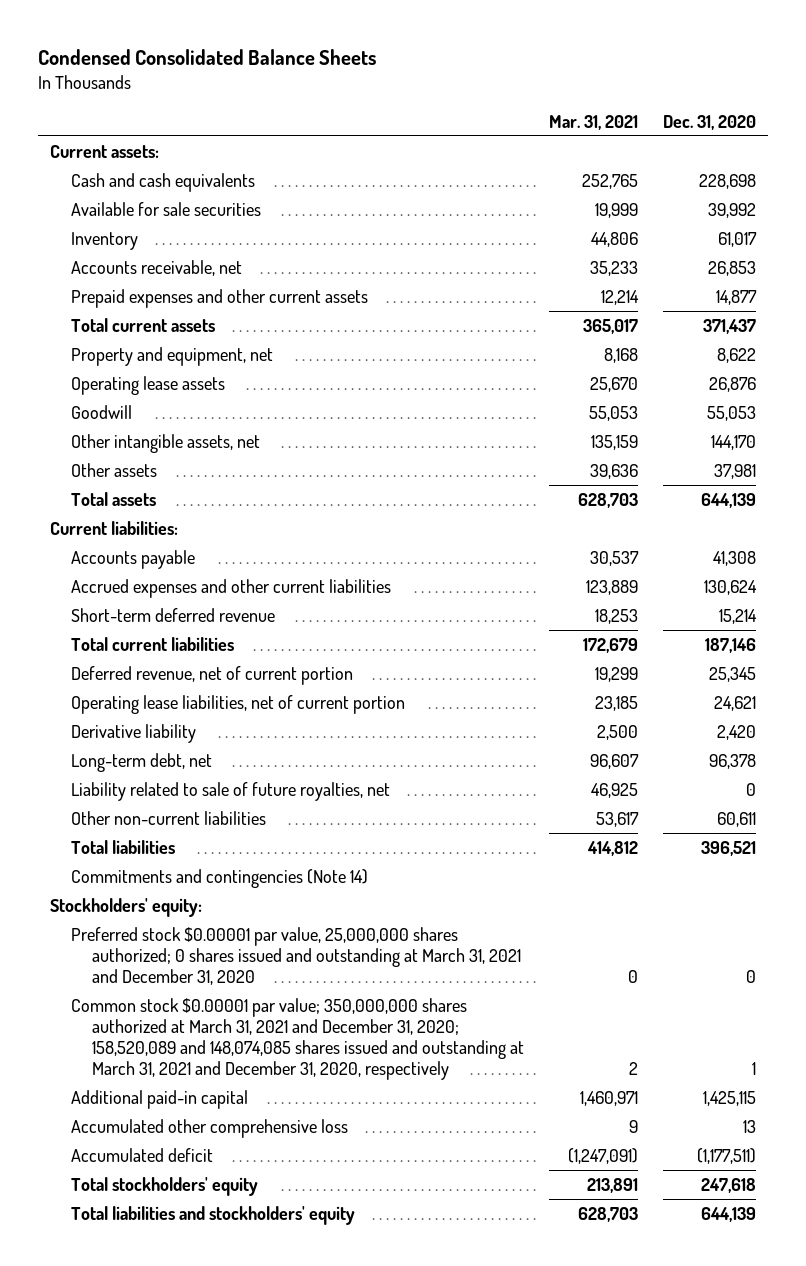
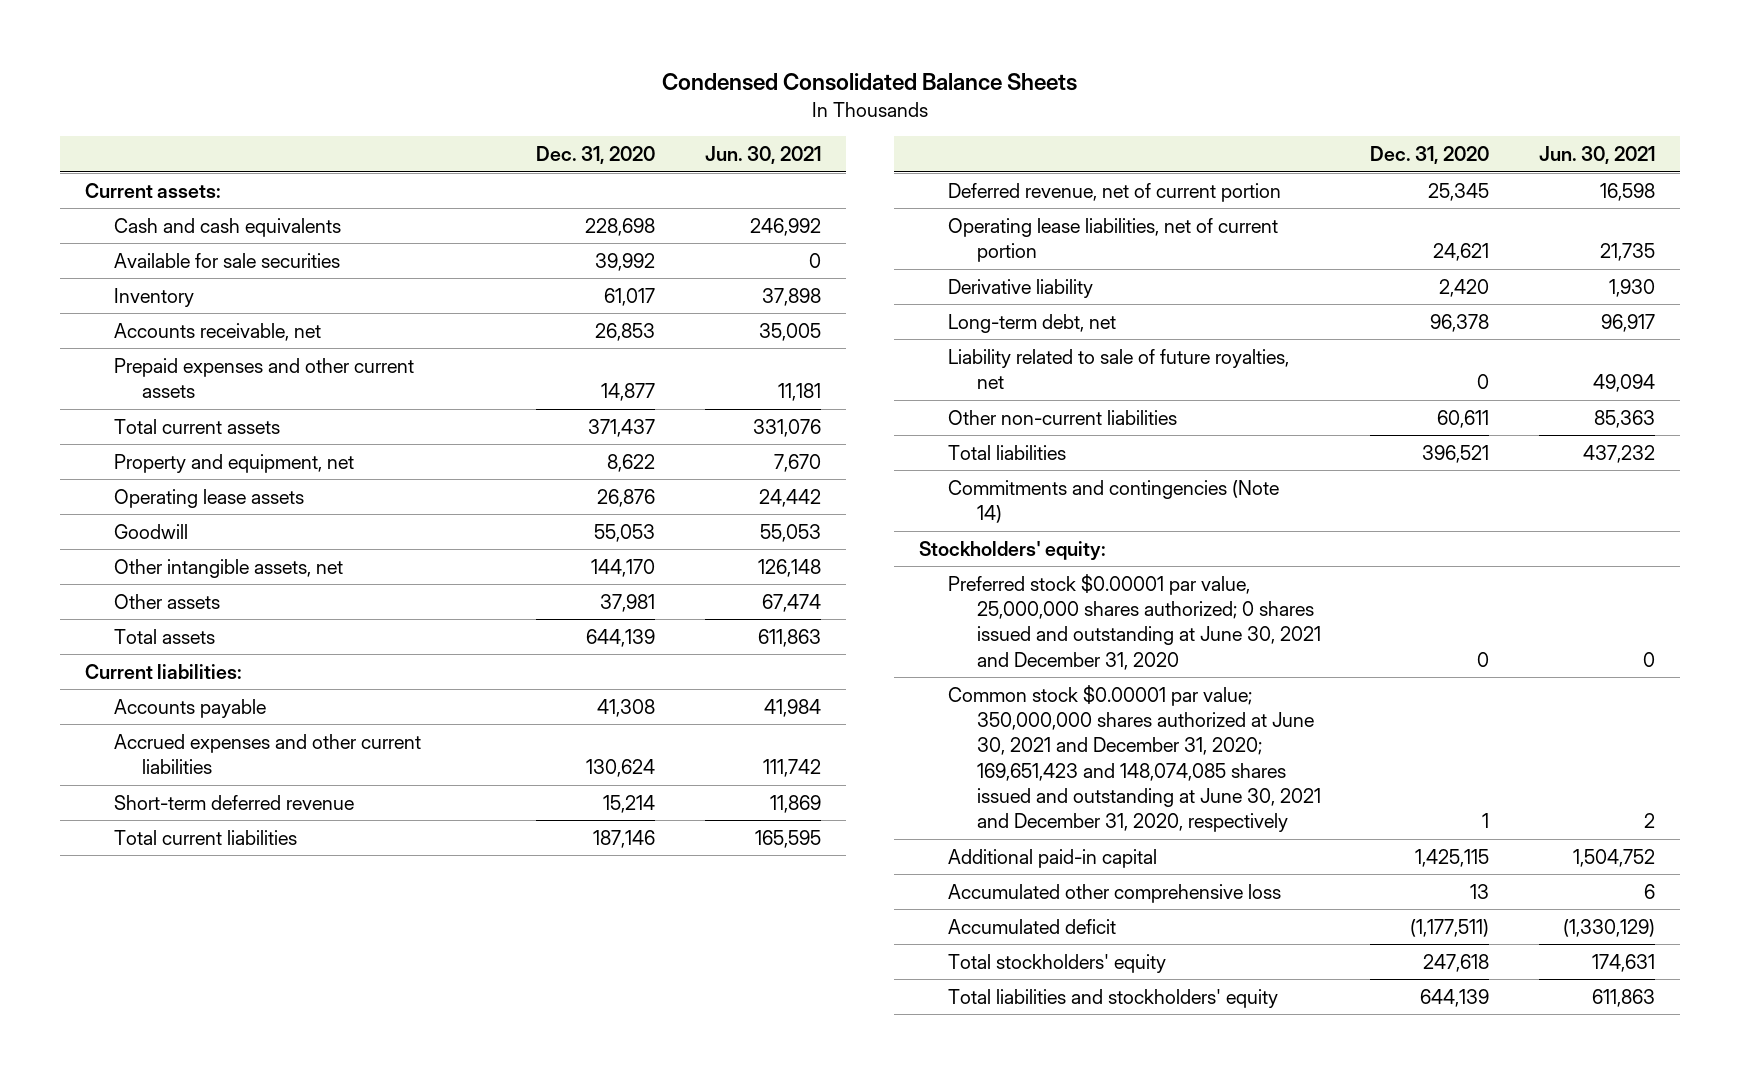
- | Mar. 31, 2021 | Dec. 31, 2020
+ | Dec. 31, 2020 | Jun. 30, 2021
- Preferred stock $0.00001 par value, 25,000,000 shares authorized; 0 shares issued and outstanding at March 31, 2021 and December 31, 2020 | 0 | 0
- Common stock $0.00001 par value; 350,000,000 shares authorized at March 31, 2021 and December 31, 2020; 158,520,089 and 148,074,085 shares issued and outstanding at March 31, 2021 and December 31, 2020, respectively | 2 | 1
+ Preferred stock $0.00001 par value, 25,000,000 shares authorized; 0 shares issued and outstanding at June 30, 2021 and December 31, 2020 | 0 | 0
+ Common stock $0.00001 par value; 350,000,000 shares authorized at June 30, 2021 and December 31, 2020; 169,651,423 and 148,074,085 shares issued and outstanding at June 30, 2021 and December 31, 2020, respectively | 1 | 2

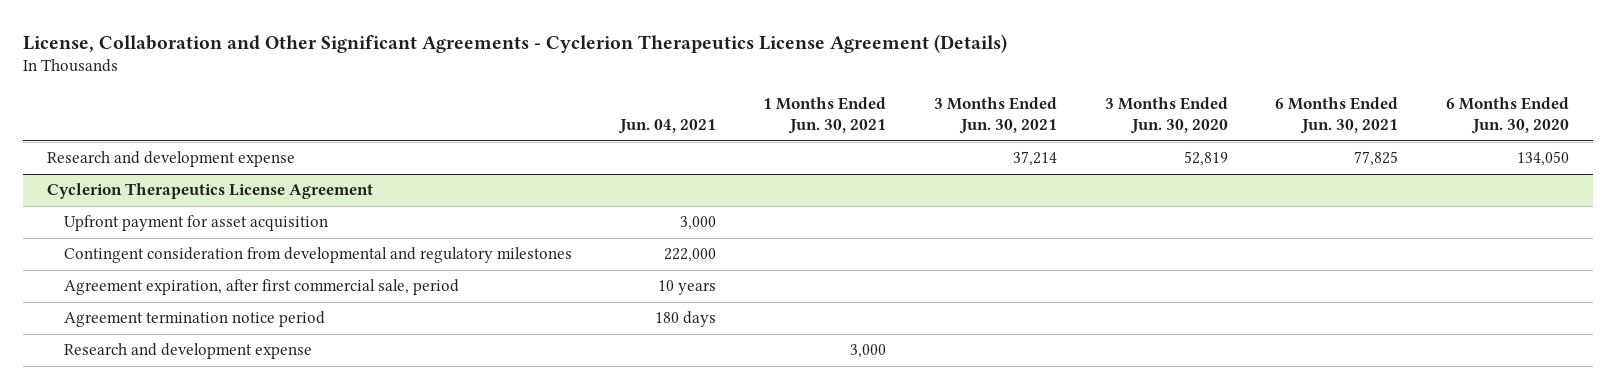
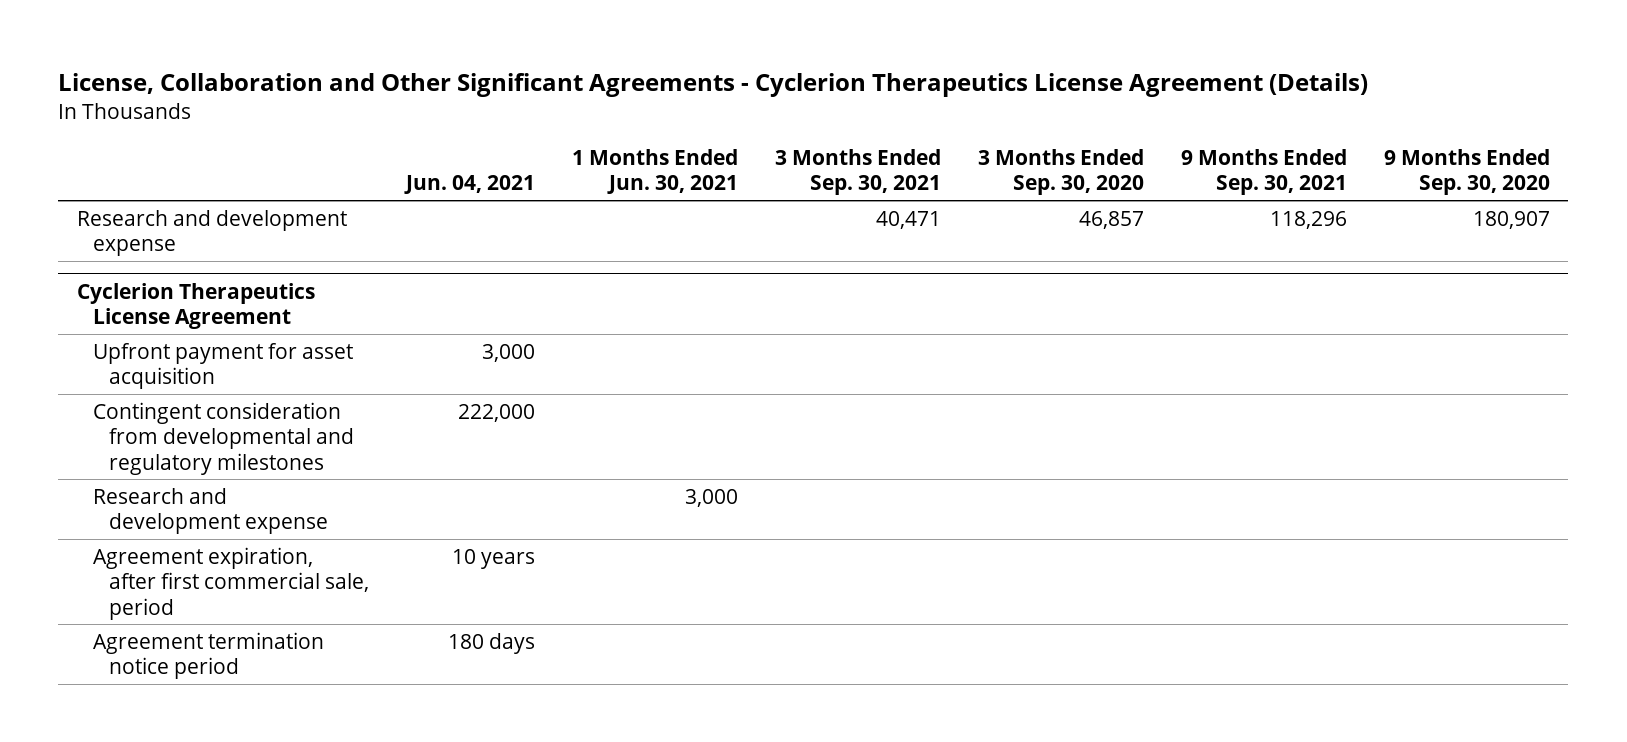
- | Jun. 04, 2021 | 1 Months Ended Jun. 30, 2021 | 3 Months Ended Jun. 30, 2021 | 3 Months Ended Jun. 30, 2020 | 6 Months Ended Jun. 30, 2021 | 6 Months Ended Jun. 30, 2020
+ | Jun. 04, 2021 | 1 Months Ended Jun. 30, 2021 | 3 Months Ended Sep. 30, 2021 | 3 Months Ended Sep. 30, 2020 | 9 Months Ended Sep. 30, 2021 | 9 Months Ended Sep. 30, 2020
@ Cyclerion Therapeutics License Agreement
moved up: Research and development expense | | 3,000 | | | |

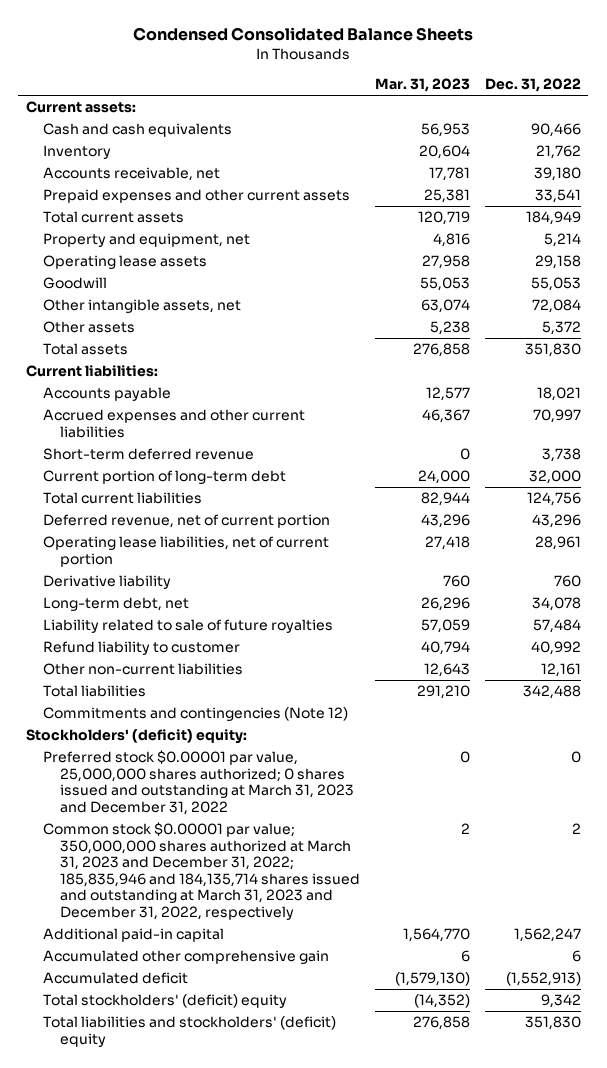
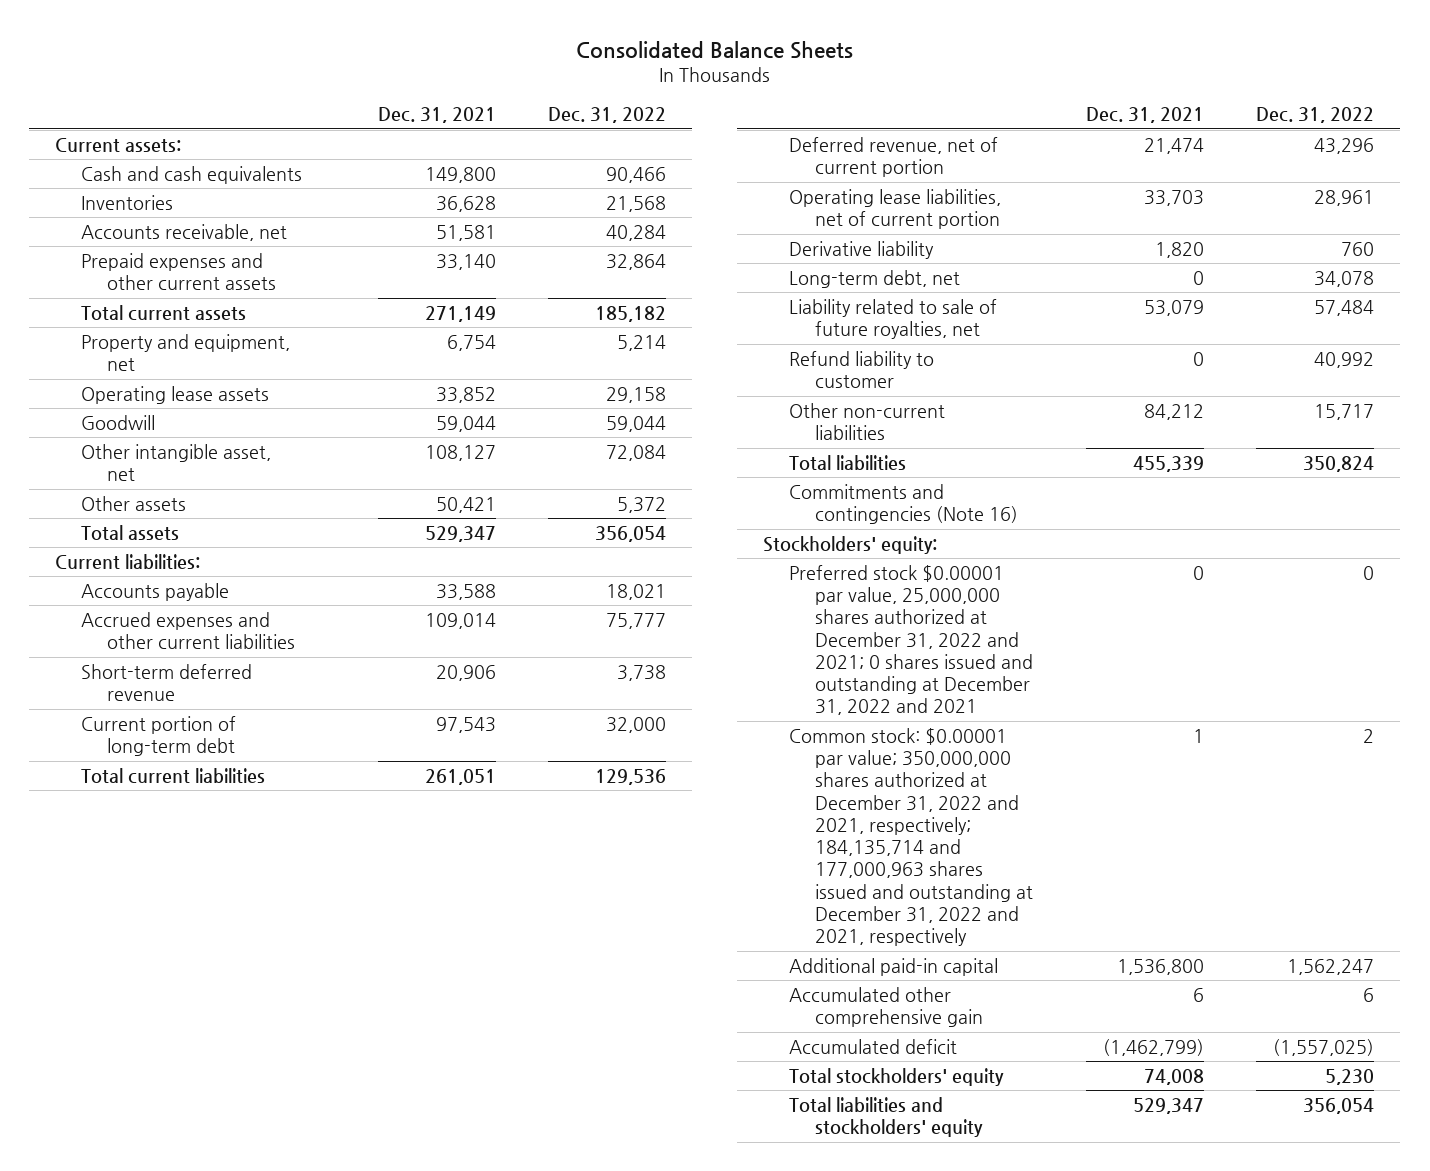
- Condensed Consolidated Balance Sheets
+ Consolidated Balance Sheets
- | Mar. 31, 2023 | Dec. 31, 2022
+ | Dec. 31, 2021 | Dec. 31, 2022
- Inventory | 20,604 | 21,762
- Accounts receivable, net | 17,781 | 39,180
- Prepaid expenses and other current assets | 25,381 | 33,541
- Total current assets | 120,719 | 184,949
+ Inventories | 36,628 | 21,568
+ Accounts receivable, net | 51,581 | 40,284
+ Prepaid expenses and other current assets | 33,140 | 32,864
+ Total current assets | 271,149 | 185,182
- Goodwill | 55,053 | 55,053
- Other intangible assets, net | 63,074 | 72,084
+ Goodwill | 59,044 | 59,044
+ Other intangible asset, net | 108,127 | 72,084
- Total assets | 276,858 | 351,830
+ Total assets | 529,347 | 356,054
- Accrued expenses and other current liabilities | 46,367 | 70,997
+ Accrued expenses and other current liabilities | 109,014 | 75,777
- Total current liabilities | 82,944 | 124,756
+ Total current liabilities | 261,051 | 129,536
- Liability related to sale of future royalties | 57,059 | 57,484
+ Liability related to sale of future royalties, net | 53,079 | 57,484
- Other non-current liabilities | 12,643 | 12,161
- Total liabilities | 291,210 | 342,488
- Commitments and contingencies (Note 12)
- Stockholders' (deficit) equity:
- Preferred stock $0.00001 par value, 25,000,000 shares authorized; 0 shares issued and outstanding at March 31, 2023 and December 31, 2022 | 0 | 0
- Common stock $0.00001 par value; 350,000,000 shares authorized at March 31, 2023 and December 31, 2022; 185,835,946 and 184,135,714 shares issued and outstanding at March 31, 2023 and December 31, 2022, respectively | 2 | 2
+ Other non-current liabilities | 84,212 | 15,717
+ Total liabilities | 455,339 | 350,824
+ Commitments and contingencies (Note 16)
+ Stockholders' equity:
+ Preferred stock $0.00001 par value, 25,000,000 shares authorized at December 31, 2022 and 2021; 0 shares issued and outstanding at December 31, 2022 and 2021 | 0 | 0
+ Common stock: $0.00001 par value; 350,000,000 shares authorized at December 31, 2022 and 2021, respectively; 184,135,714 and 177,000,963 shares issued and outstanding at December 31, 2022 and 2021, respectively | 1 | 2
- Accumulated deficit | (1,579,130) | (1,552,913)
- Total stockholders' (deficit) equity | (14,352) | 9,342
- Total liabilities and stockholders' (deficit) equity | 276,858 | 351,830
+ Accumulated deficit | (1,462,799) | (1,557,025)
+ Total stockholders' equity | 74,008 | 5,230
+ Total liabilities and stockholders' equity | 529,347 | 356,054

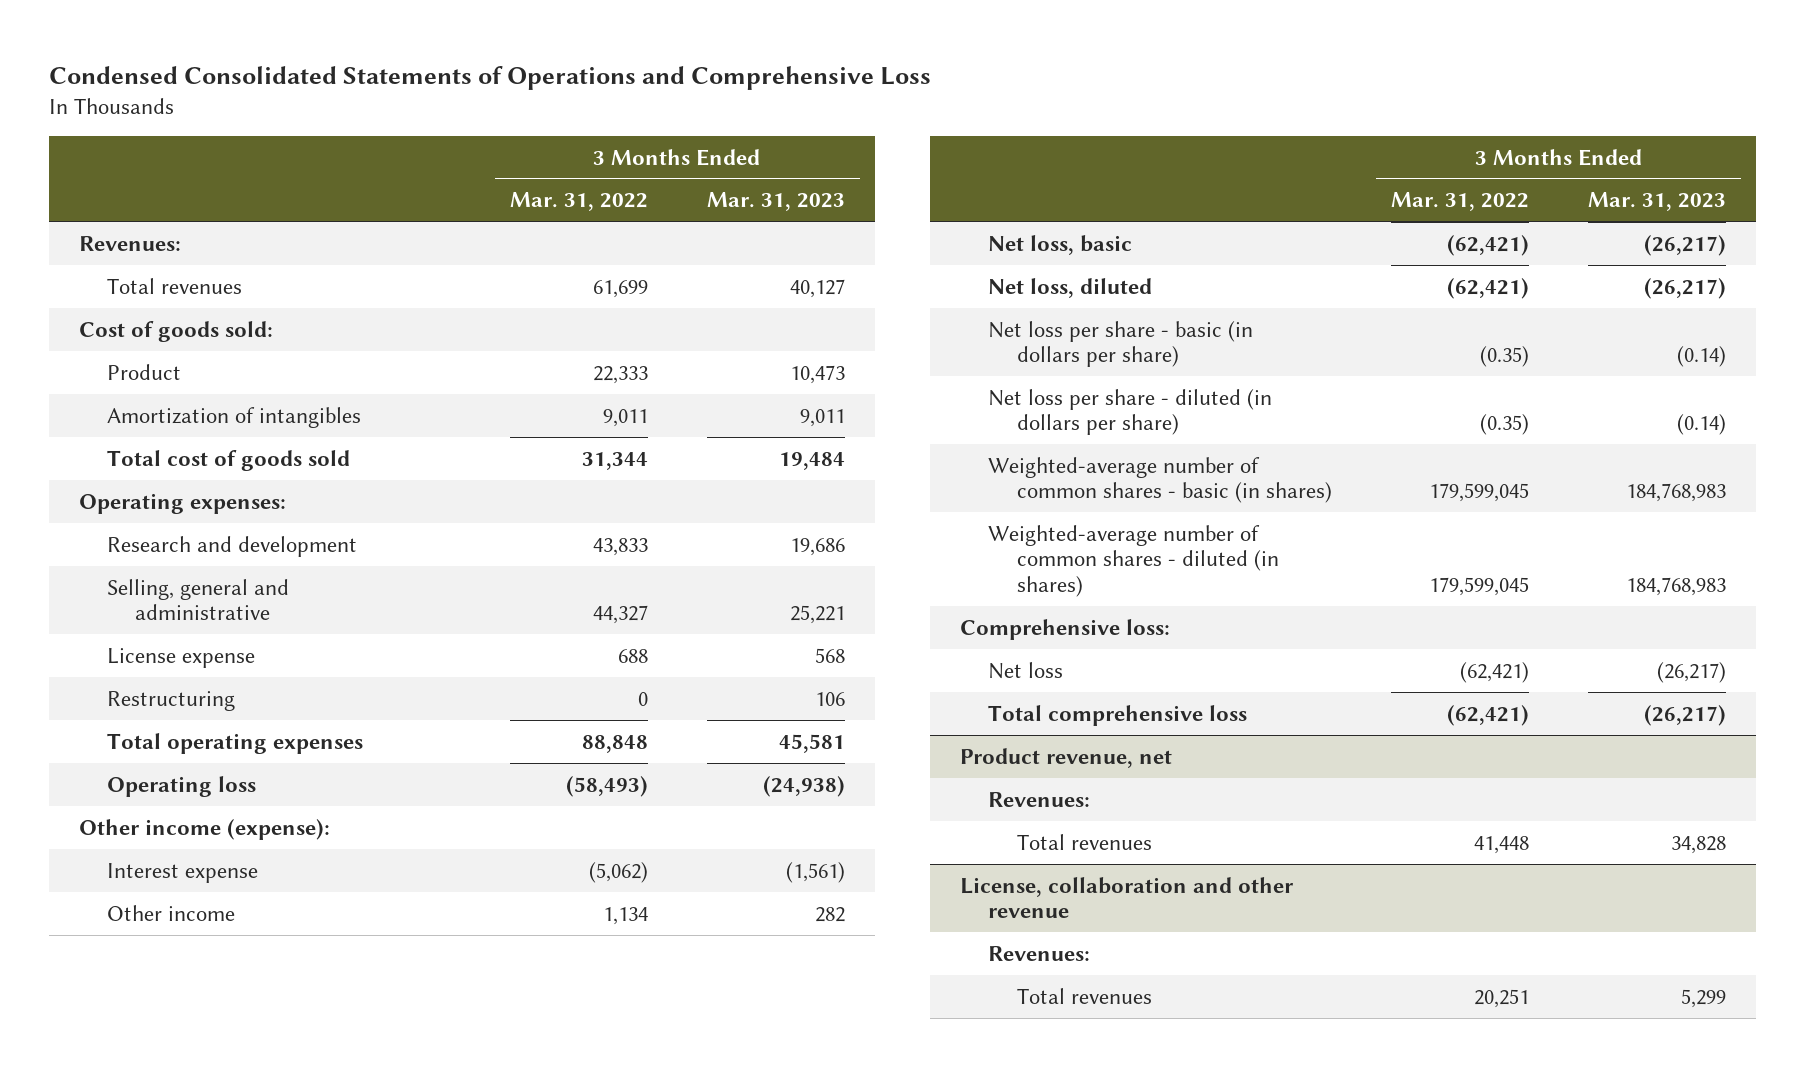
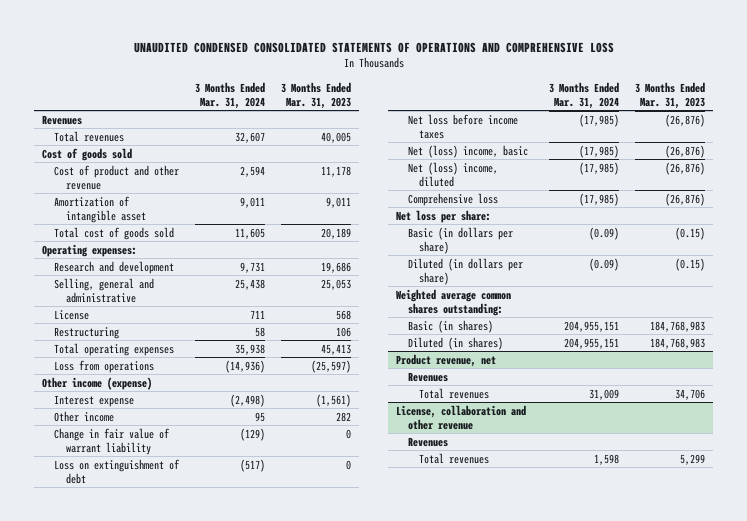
- Condensed Consolidated Statements of Operations and Comprehensive Loss
+ UNAUDITED CONDENSED CONSOLIDATED STATEMENTS OF OPERATIONS AND COMPREHENSIVE LOSS
- | 3 Months Ended Mar. 31, 2022 | 3 Months Ended Mar. 31, 2023
+ | 3 Months Ended Mar. 31, 2024 | 3 Months Ended Mar. 31, 2023
- Revenues:
- Total revenues | 61,699 | 40,127
- Cost of goods sold:
- Product | 22,333 | 10,473
- Amortization of intangibles | 9,011 | 9,011
- Total cost of goods sold | 31,344 | 19,484
+ Revenues
+ Total revenues | 32,607 | 40,005
+ Cost of goods sold
+ Cost of product and other revenue | 2,594 | 11,178
+ Amortization of intangible asset | 9,011 | 9,011
+ Total cost of goods sold | 11,605 | 20,189
- Selling, general and administrative | 44,327 | 25,221
- License expense | 688 | 568
+ Selling, general and administrative | 25,438 | 25,053
+ License | 711 | 568
- Total operating expenses | 88,848 | 45,581
- Operating loss | (58,493) | (24,938)
- Other income (expense):
+ Total operating expenses | 35,938 | 45,413
+ Loss from operations | (14,936) | (25,597)
+ Other income (expense)
- Net loss, basic | (62,421) | (26,217)
- Net loss, diluted | (62,421) | (26,217)
- Net loss per share - basic (in dollars per share) | (0.35) | (0.14)
- Net loss per share - diluted (in dollars per share) | (0.35) | (0.14)
- Weighted-average number of common shares - basic (in shares) | 179,599,045 | 184,768,983
- Weighted-average number of common shares - diluted (in shares) | 179,599,045 | 184,768,983
- Comprehensive loss:
- Net loss | (62,421) | (26,217)
- Total comprehensive loss | (62,421) | (26,217)
+ Change in fair value of warrant liability | (129) | 0
+ Loss on extinguishment of debt | (517) | 0
+ Net loss before income taxes | (17,985) | (26,876)
+ Net (loss) income, basic | (17,985) | (26,876)
+ Net (loss) income, diluted | (17,985) | (26,876)
+ Comprehensive loss | (17,985) | (26,876)
+ Net loss per share:
+ Basic (in dollars per share) | (0.09) | (0.15)
+ Diluted (in dollars per share) | (0.09) | (0.15)
+ Weighted average common shares outstanding:
+ Basic (in shares) | 204,955,151 | 184,768,983
+ Diluted (in shares) | 204,955,151 | 184,768,983
@ Product revenue, net
- Revenues:
- Total revenues | 41,448 | 34,828
+ Revenues
+ Total revenues | 31,009 | 34,706
@ License, collaboration and other revenue
- Revenues:
+ Revenues

